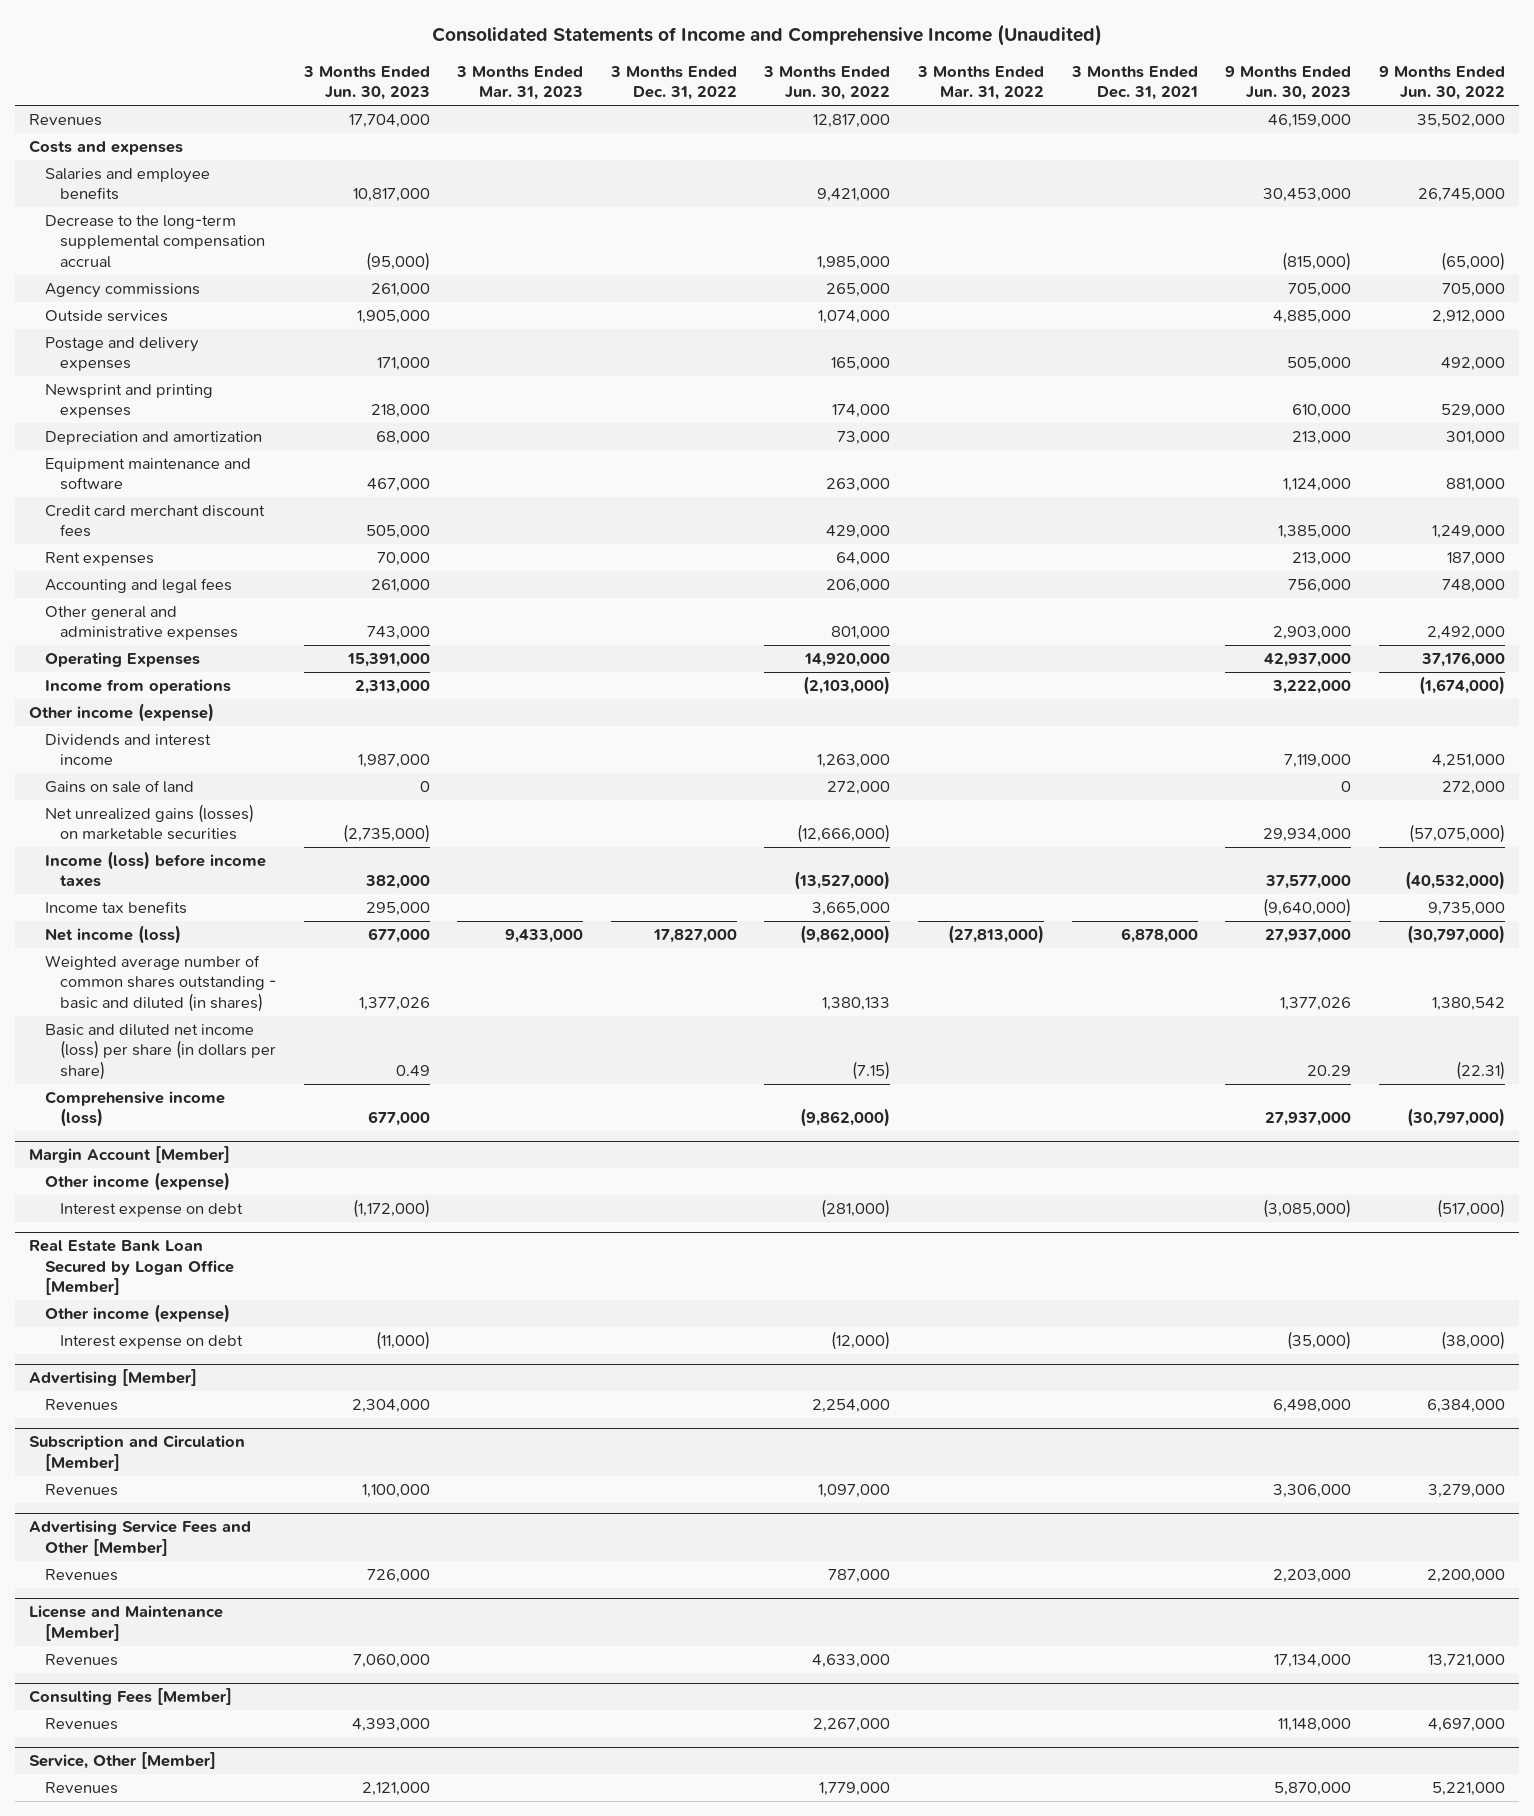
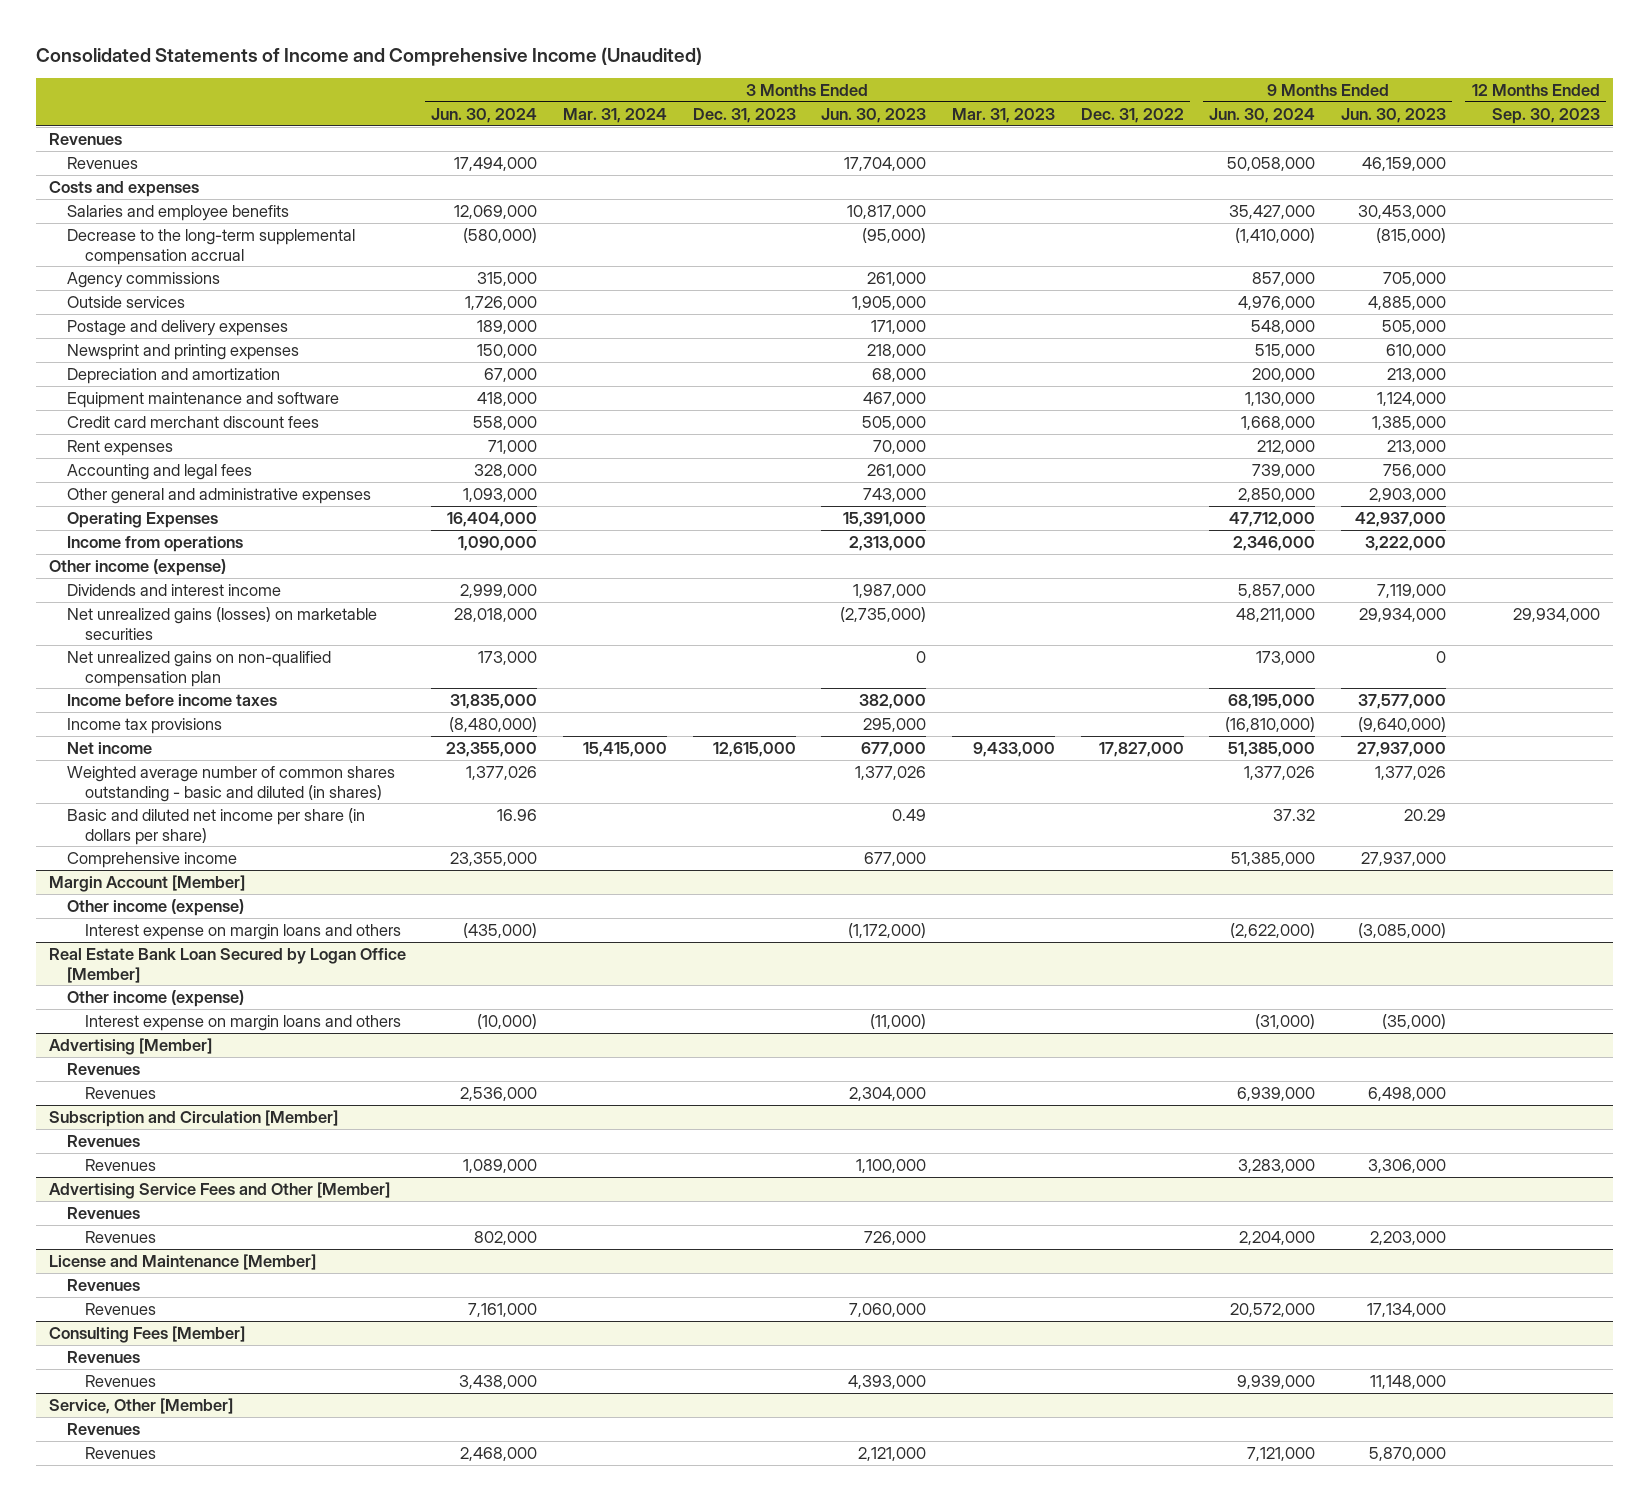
- | 3 Months Ended Jun. 30, 2023 | 3 Months Ended Mar. 31, 2023 | 3 Months Ended Dec. 31, 2022 | 3 Months Ended Jun. 30, 2022 | 3 Months Ended Mar. 31, 2022 | 3 Months Ended Dec. 31, 2021 | 9 Months Ended Jun. 30, 2023 | 9 Months Ended Jun. 30, 2022
+ | 3 Months Ended Jun. 30, 2024 | 3 Months Ended Mar. 31, 2024 | 3 Months Ended Dec. 31, 2023 | 3 Months Ended Jun. 30, 2023 | 3 Months Ended Mar. 31, 2023 | 3 Months Ended Dec. 31, 2022 | 9 Months Ended Jun. 30, 2024 | 9 Months Ended Jun. 30, 2023 | 12 Months Ended Sep. 30, 2023
+ Revenues
- Gains on sale of land | 0 | | | 272,000 | | | 0 | 272,000
- Income (loss) before income taxes | 382,000 | | | (13,527,000) | | | 37,577,000 | (40,532,000)
- Income tax benefits | 295,000 | | | 3,665,000 | | | (9,640,000) | 9,735,000
- Net income (loss) | 677,000 | 9,433,000 | 17,827,000 | (9,862,000) | (27,813,000) | 6,878,000 | 27,937,000 | (30,797,000)
+ Net unrealized gains on non-qualified compensation plan | 173,000 | | | 0 | | | 173,000 | 0 |
+ Income before income taxes | 31,835,000 | | | 382,000 | | | 68,195,000 | 37,577,000 |
+ Income tax provisions | (8,480,000) | | | 295,000 | | | (16,810,000) | (9,640,000) |
+ Net income | 23,355,000 | 15,415,000 | 12,615,000 | 677,000 | 9,433,000 | 17,827,000 | 51,385,000 | 27,937,000 |
- Basic and diluted net income (loss) per share (in dollars per share) | 0.49 | | | (7.15) | | | 20.29 | (22.31)
- Comprehensive income (loss) | 677,000 | | | (9,862,000) | | | 27,937,000 | (30,797,000)
+ Basic and diluted net income per share (in dollars per share) | 16.96 | | | 0.49 | | | 37.32 | 20.29 |
+ Comprehensive income | 23,355,000 | | | 677,000 | | | 51,385,000 | 27,937,000 |
@ Margin Account [Member]
- Interest expense on debt | (1,172,000) | | | (281,000) | | | (3,085,000) | (517,000)
+ Interest expense on margin loans and others | (435,000) | | | (1,172,000) | | | (2,622,000) | (3,085,000) |
@ Real Estate Bank Loan Secured by Logan Office [Member]
- Interest expense on debt | (11,000) | | | (12,000) | | | (35,000) | (38,000)
+ Interest expense on margin loans and others | (10,000) | | | (11,000) | | | (31,000) | (35,000) |
@ Advertising [Member]
+ Revenues
@ Subscription and Circulation [Member]
+ Revenues
@ Advertising Service Fees and Other [Member]
+ Revenues
@ License and Maintenance [Member]
+ Revenues
@ Consulting Fees [Member]
+ Revenues
@ Service, Other [Member]
+ Revenues

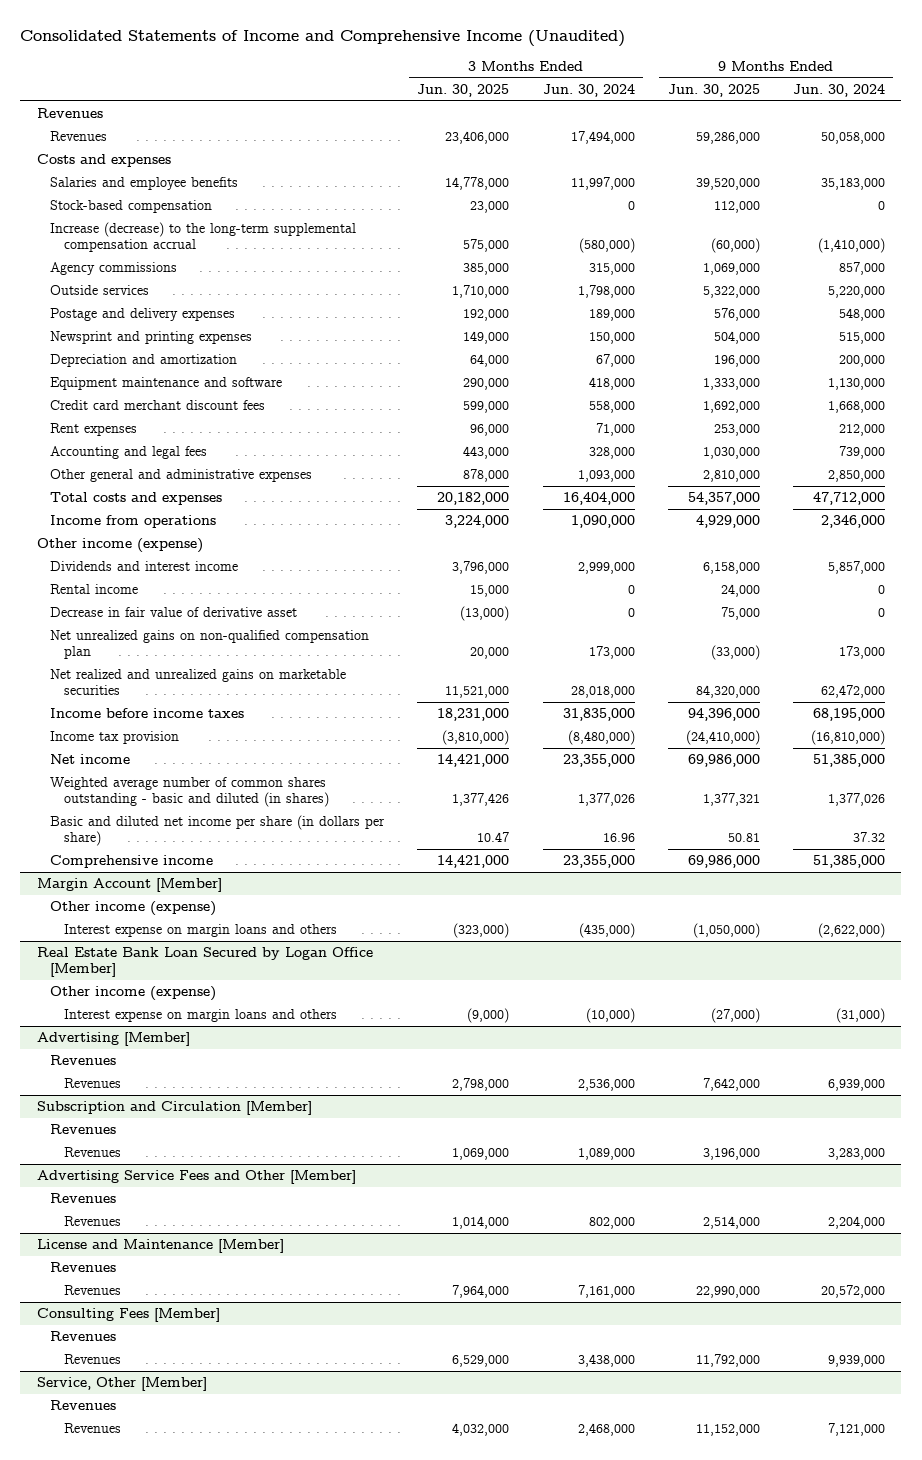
- | 3 Months Ended Jun. 30, 2024 | 3 Months Ended Mar. 31, 2024 | 3 Months Ended Dec. 31, 2023 | 3 Months Ended Jun. 30, 2023 | 3 Months Ended Mar. 31, 2023 | 3 Months Ended Dec. 31, 2022 | 9 Months Ended Jun. 30, 2024 | 9 Months Ended Jun. 30, 2023 | 12 Months Ended Sep. 30, 2023
+ | 3 Months Ended Jun. 30, 2025 | 3 Months Ended Jun. 30, 2024 | 9 Months Ended Jun. 30, 2025 | 9 Months Ended Jun. 30, 2024
- Salaries and employee benefits | 12,069,000 | | | 10,817,000 | | | 35,427,000 | 30,453,000 |
- Decrease to the long-term supplemental compensation accrual | (580,000) | | | (95,000) | | | (1,410,000) | (815,000) |
+ Salaries and employee benefits | 14,778,000 | 11,997,000 | 39,520,000 | 35,183,000
+ Stock-based compensation | 23,000 | 0 | 112,000 | 0
+ Increase (decrease) to the long-term supplemental compensation accrual | 575,000 | (580,000) | (60,000) | (1,410,000)
- Outside services | 1,726,000 | | | 1,905,000 | | | 4,976,000 | 4,885,000 |
+ Outside services | 1,710,000 | 1,798,000 | 5,322,000 | 5,220,000
- Operating Expenses | 16,404,000 | | | 15,391,000 | | | 47,712,000 | 42,937,000 |
+ Total costs and expenses | 20,182,000 | 16,404,000 | 54,357,000 | 47,712,000
- Net unrealized gains (losses) on marketable securities | 28,018,000 | | | (2,735,000) | | | 48,211,000 | 29,934,000 | 29,934,000
+ Rental income | 15,000 | 0 | 24,000 | 0
+ Decrease in fair value of derivative asset | (13,000) | 0 | 75,000 | 0
+ Net realized and unrealized gains on marketable securities | 11,521,000 | 28,018,000 | 84,320,000 | 62,472,000
- Income tax provisions | (8,480,000) | | | 295,000 | | | (16,810,000) | (9,640,000) |
+ Income tax provision | (3,810,000) | (8,480,000) | (24,410,000) | (16,810,000)

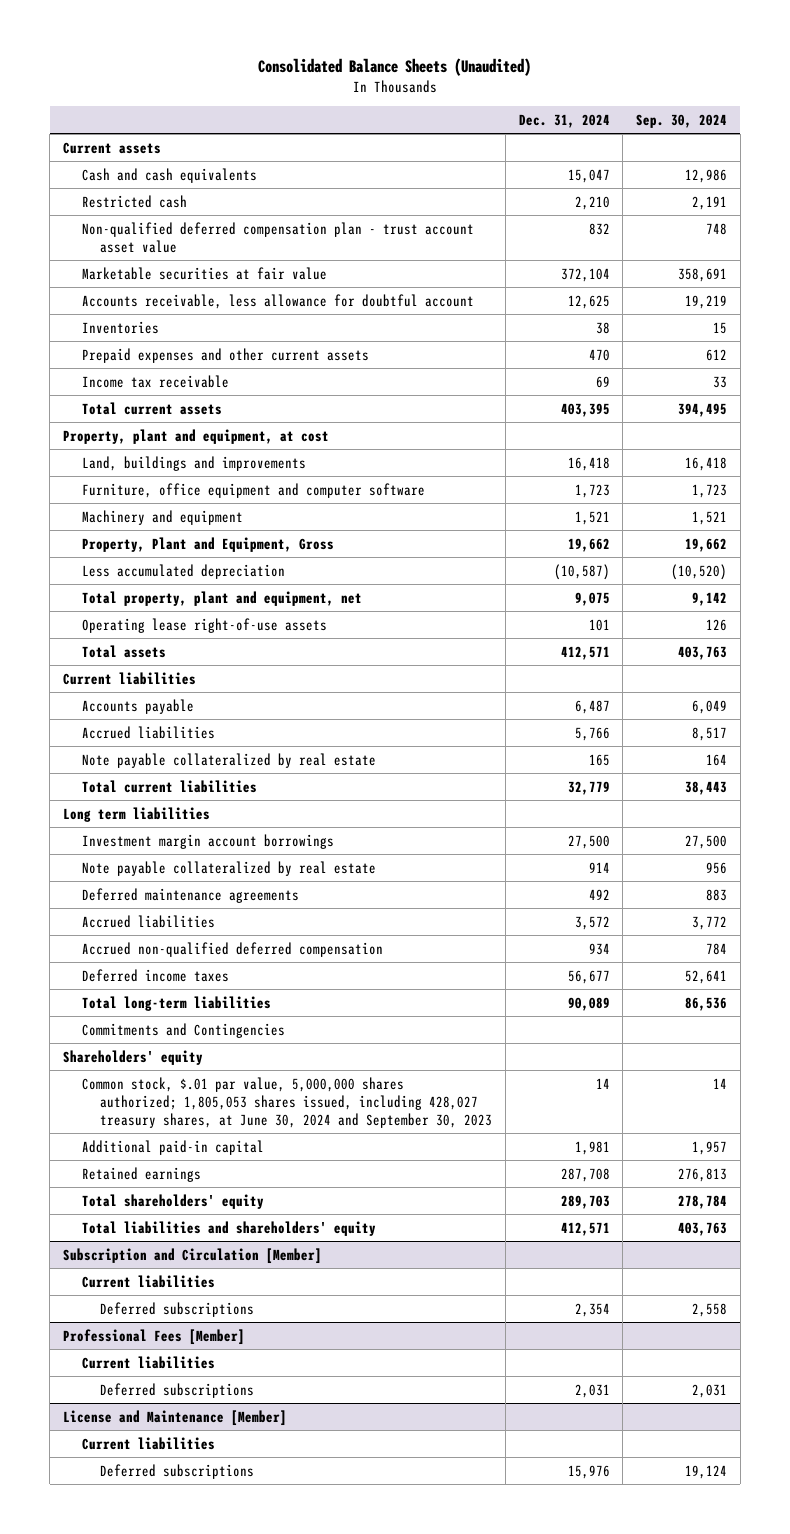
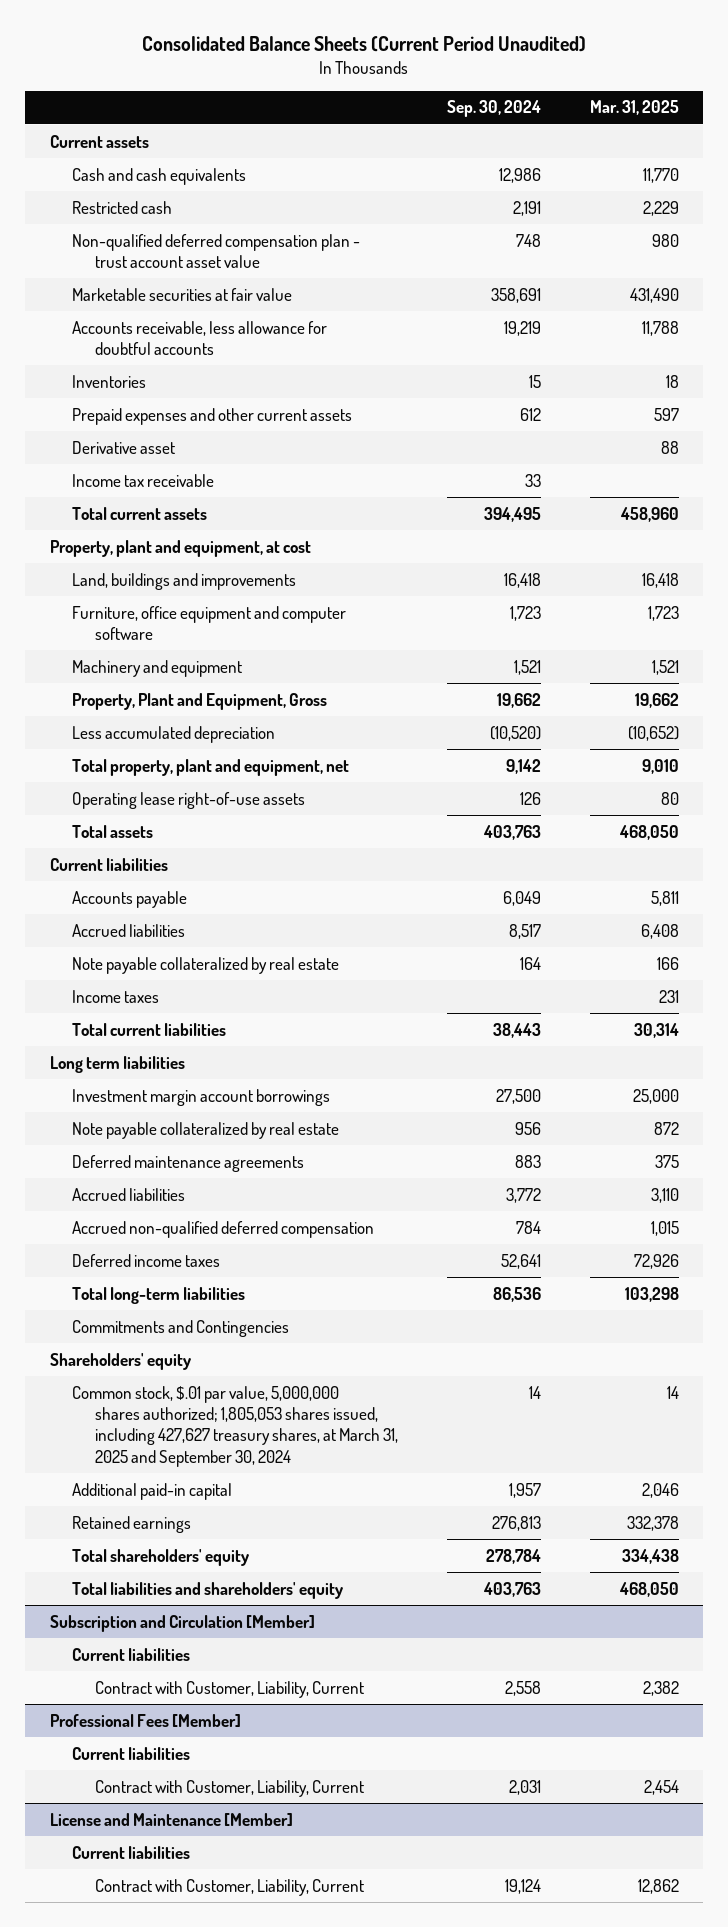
- Consolidated Balance Sheets (Unaudited)
+ Consolidated Balance Sheets (Current Period Unaudited)
- | Dec. 31, 2024 | Sep. 30, 2024
+ | Sep. 30, 2024 | Mar. 31, 2025
- Accounts receivable, less allowance for doubtful account | 12,625 | 19,219
+ Accounts receivable, less allowance for doubtful accounts | 19,219 | 11,788
+ Derivative asset | | 88
+ Income taxes | | 231
- Common stock, $.01 par value, 5,000,000 shares authorized; 1,805,053 shares issued, including 428,027 treasury shares, at June 30, 2024 and September 30, 2023 | 14 | 14
+ Common stock, $.01 par value, 5,000,000 shares authorized; 1,805,053 shares issued, including 427,627 treasury shares, at March 31, 2025 and September 30, 2024 | 14 | 14
@ Subscription and Circulation [Member]
- Deferred subscriptions | 2,354 | 2,558
+ Contract with Customer, Liability, Current | 2,558 | 2,382
@ Professional Fees [Member]
- Deferred subscriptions | 2,031 | 2,031
+ Contract with Customer, Liability, Current | 2,031 | 2,454
@ License and Maintenance [Member]
- Deferred subscriptions | 15,976 | 19,124
+ Contract with Customer, Liability, Current | 19,124 | 12,862

